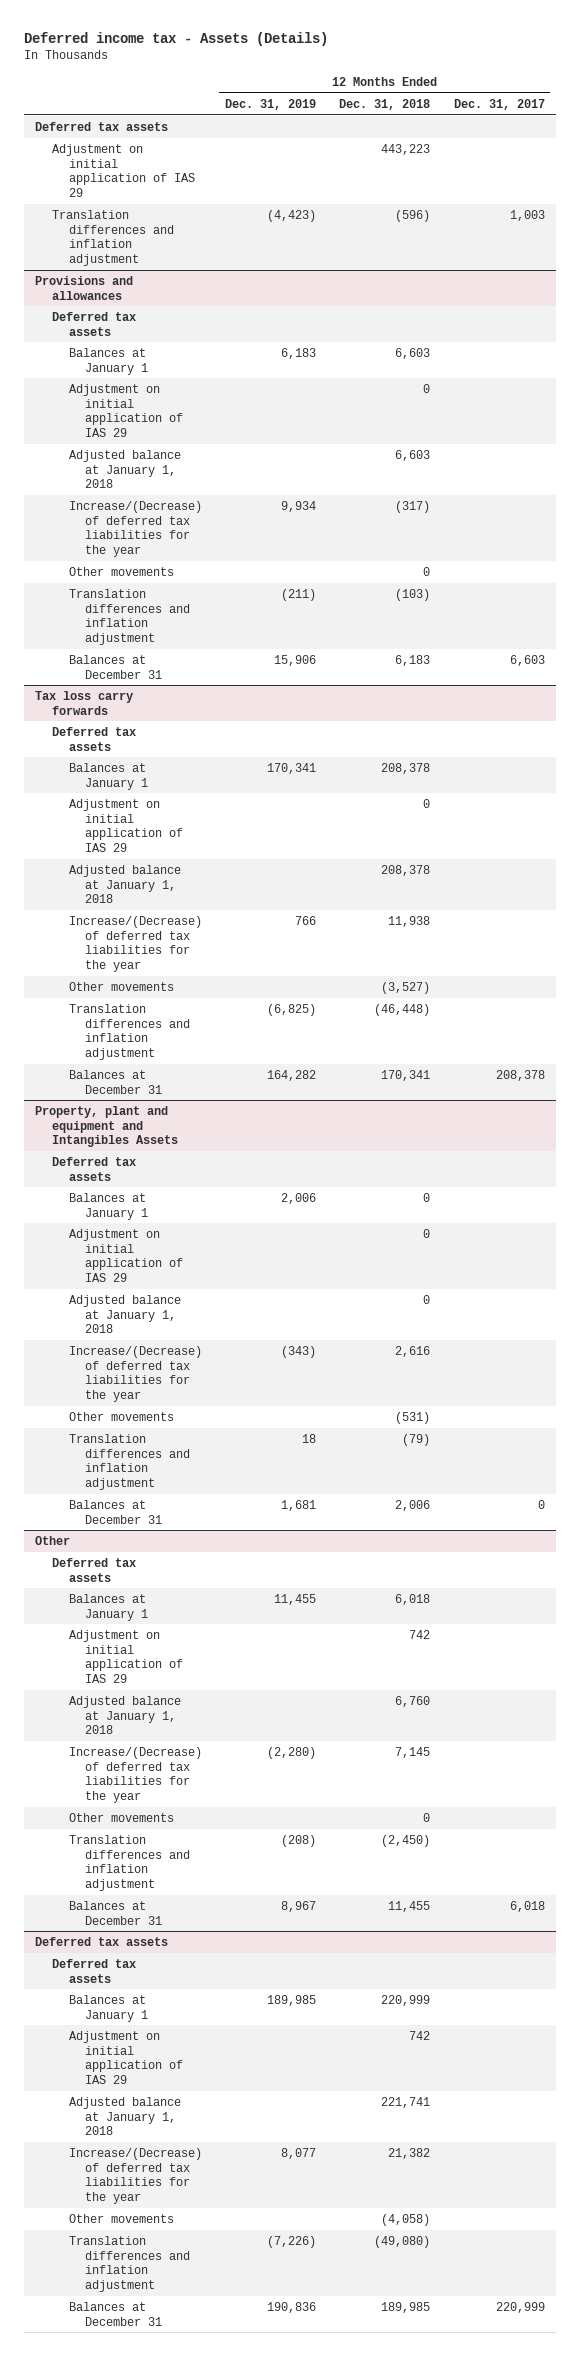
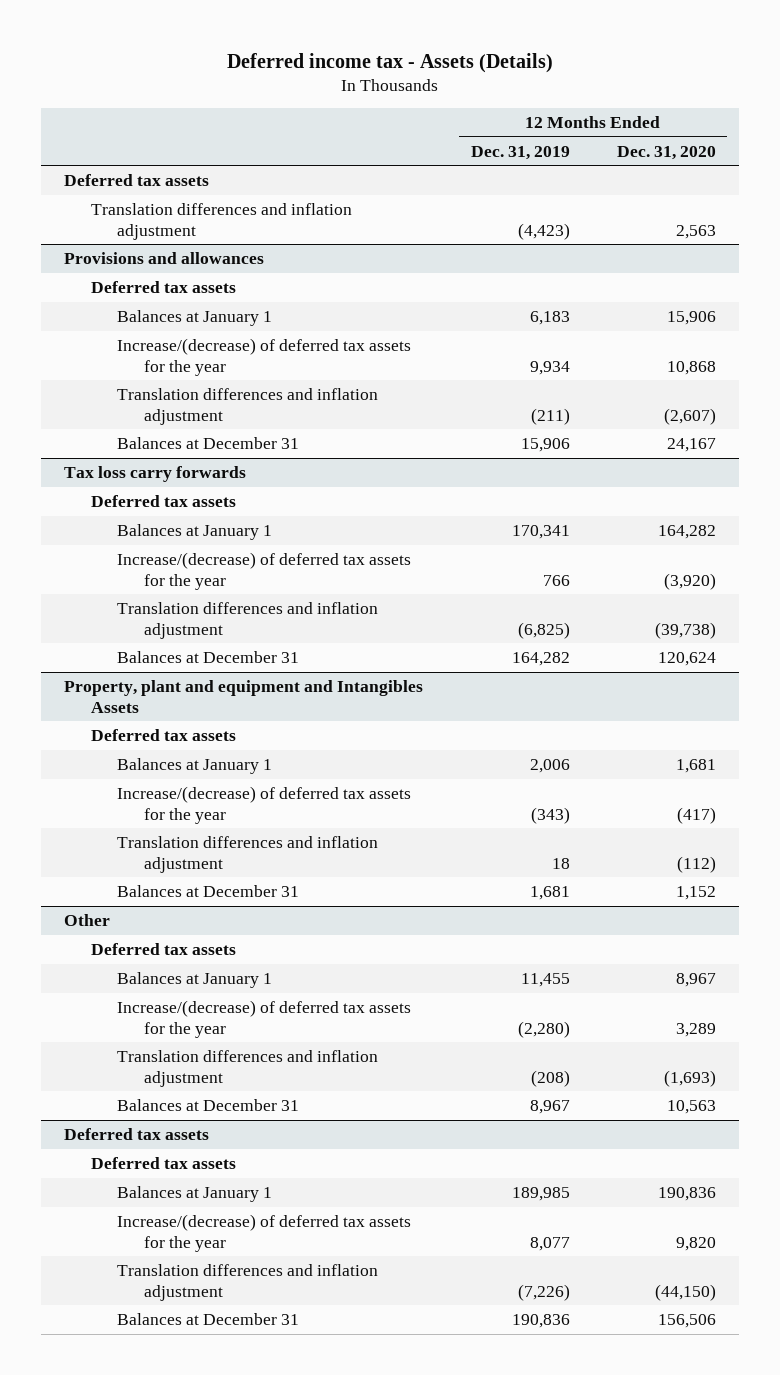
- | 12 Months Ended Dec. 31, 2019 | 12 Months Ended Dec. 31, 2018 | 12 Months Ended Dec. 31, 2017
+ | 12 Months Ended Dec. 31, 2019 | 12 Months Ended Dec. 31, 2020
- Adjustment on initial application of IAS 29 | | 443,223 |
@ Provisions and allowances
- Adjustment on initial application of IAS 29 | | 0 |
- Adjusted balance at January 1, 2018 | | 6,603 |
- Increase/(Decrease) of deferred tax liabilities for the year | 9,934 | (317) |
- Other movements | | 0 |
+ Increase/(decrease) of deferred tax assets for the year | 9,934 | 10,868
@ Tax loss carry forwards
- Adjustment on initial application of IAS 29 | | 0 |
- Adjusted balance at January 1, 2018 | | 208,378 |
- Increase/(Decrease) of deferred tax liabilities for the year | 766 | 11,938 |
- Other movements | | (3,527) |
+ Increase/(decrease) of deferred tax assets for the year | 766 | (3,920)
@ Property, plant and equipment and Intangibles Assets
- Adjustment on initial application of IAS 29 | | 0 |
- Adjusted balance at January 1, 2018 | | 0 |
- Increase/(Decrease) of deferred tax liabilities for the year | (343) | 2,616 |
- Other movements | | (531) |
+ Increase/(decrease) of deferred tax assets for the year | (343) | (417)
@ Other
- Adjustment on initial application of IAS 29 | | 742 |
- Adjusted balance at January 1, 2018 | | 6,760 |
- Increase/(Decrease) of deferred tax liabilities for the year | (2,280) | 7,145 |
- Other movements | | 0 |
+ Increase/(decrease) of deferred tax assets for the year | (2,280) | 3,289
@ Deferred tax assets
- Adjustment on initial application of IAS 29 | | 742 |
- Adjusted balance at January 1, 2018 | | 221,741 |
- Increase/(Decrease) of deferred tax liabilities for the year | 8,077 | 21,382 |
- Other movements | | (4,058) |
+ Increase/(decrease) of deferred tax assets for the year | 8,077 | 9,820

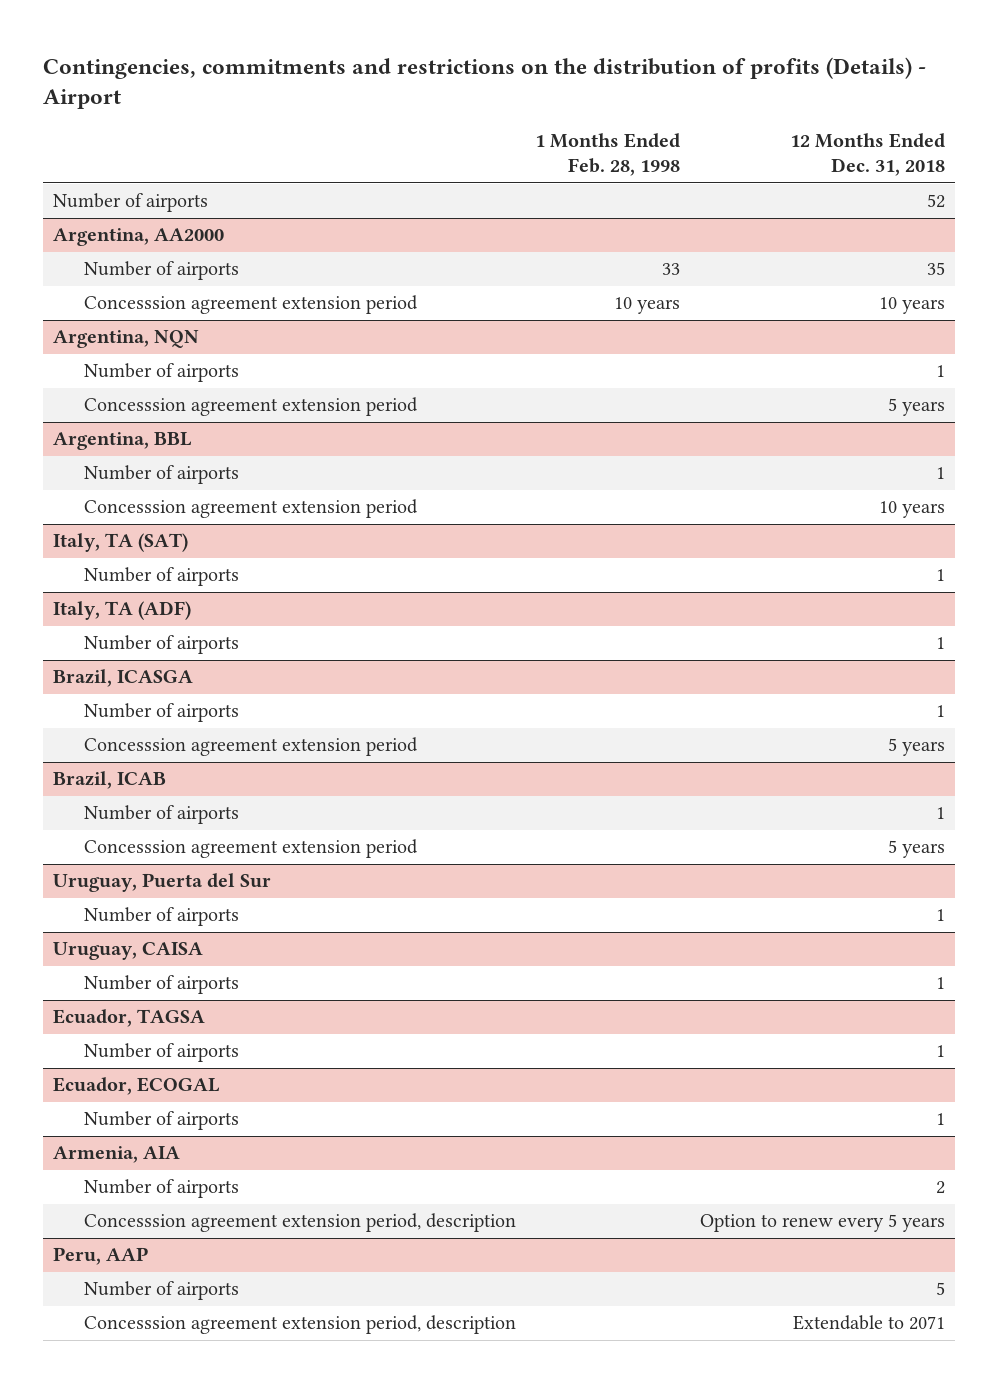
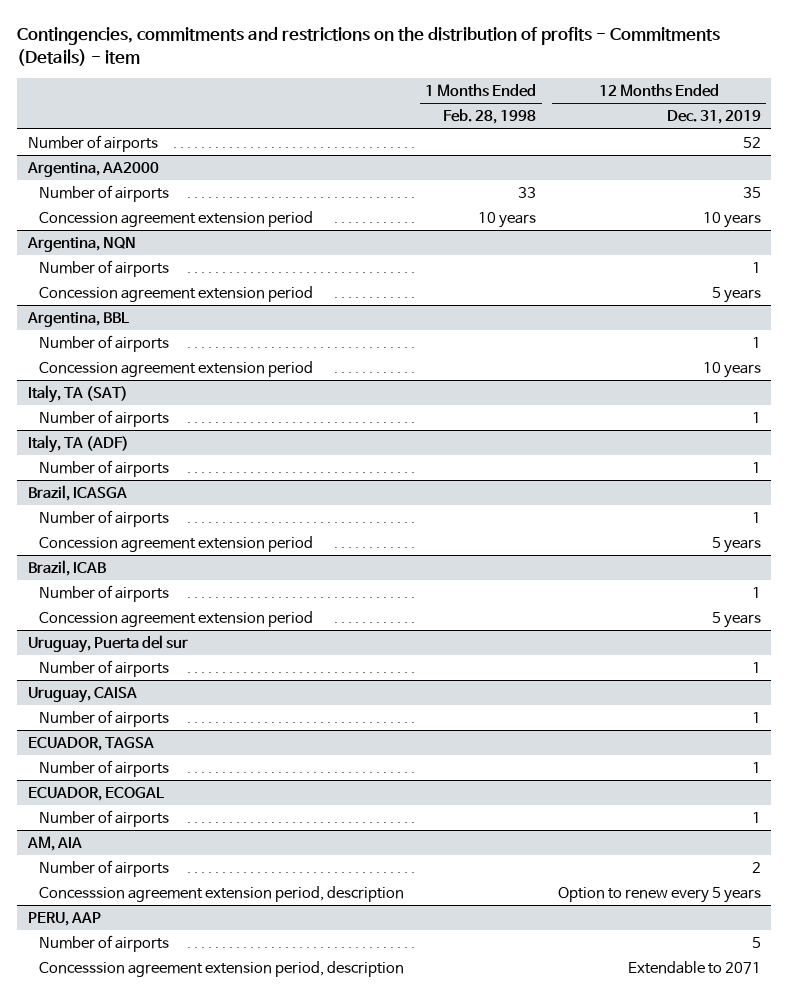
- Contingencies, commitments and restrictions on the distribution of profits (Details) - Airport
+ Contingencies, commitments and restrictions on the distribution of profits - Commitments (Details) - item
- | 1 Months Ended Feb. 28, 1998 | 12 Months Ended Dec. 31, 2018
+ | 1 Months Ended Feb. 28, 1998 | 12 Months Ended Dec. 31, 2019
@ Argentina, AA2000
- Concesssion agreement extension period | 10 years | 10 years
+ Concession agreement extension period | 10 years | 10 years
@ Argentina, NQN
- Concesssion agreement extension period | | 5 years
+ Concession agreement extension period | | 5 years
@ Argentina, BBL
- Concesssion agreement extension period | | 10 years
+ Concession agreement extension period | | 10 years
@ Brazil, ICASGA
- Concesssion agreement extension period | | 5 years
+ Concession agreement extension period | | 5 years
@ Brazil, ICAB
- Concesssion agreement extension period | | 5 years
- Uruguay, Puerta del Sur
@ Brazil, ICAB
+ Concession agreement extension period | | 5 years
+ Uruguay, Puerta del sur
- Ecuador, TAGSA
+ ECUADOR, TAGSA
- Ecuador, ECOGAL
+ ECUADOR, ECOGAL
- Armenia, AIA
- Number of airports | | 2
- Concesssion agreement extension period, description | | Option to renew every 5 years
- Peru, AAP
+ AM, AIA
+ Number of airports | | 2
+ Concesssion agreement extension period, description | | Option to renew every 5 years
+ PERU, AAP

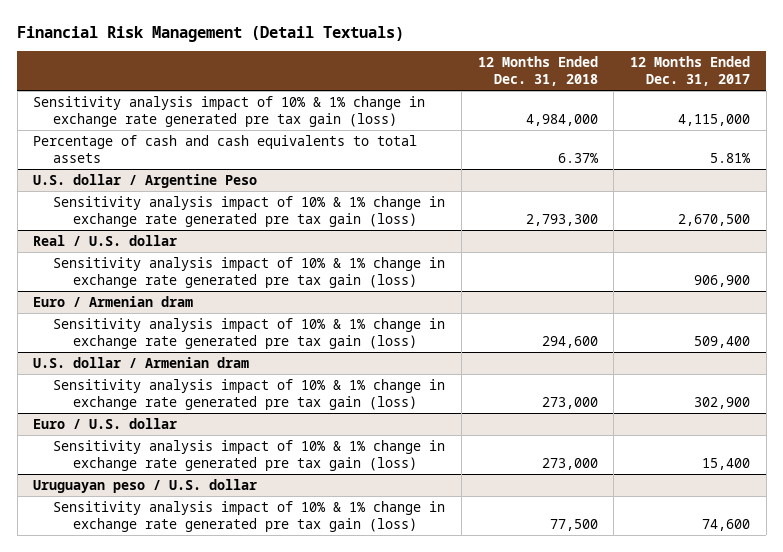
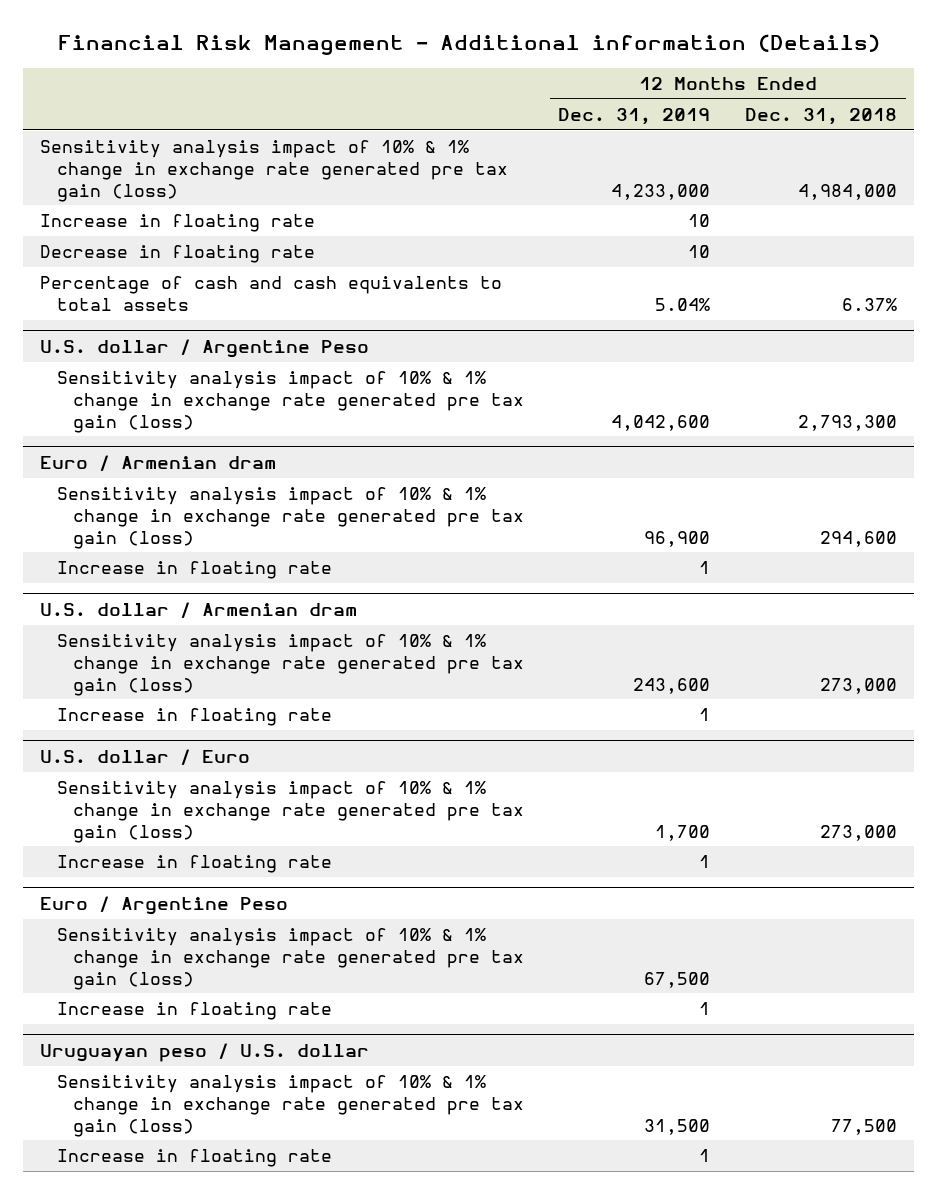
- Financial Risk Management (Detail Textuals)
+ Financial Risk Management - Additional information (Details)
- | 12 Months Ended Dec. 31, 2018 | 12 Months Ended Dec. 31, 2017
+ | 12 Months Ended Dec. 31, 2019 | 12 Months Ended Dec. 31, 2018
+ Increase in floating rate | 10 |
+ Decrease in floating rate | 10 |
- Real / U.S. dollar
- Sensitivity analysis impact of 10% & 1% change in exchange rate generated pre tax gain (loss) | | 906,900
@ Euro / Armenian dram
+ Increase in floating rate | 1 |
- Euro / U.S. dollar
@ U.S. dollar / Armenian dram
+ Increase in floating rate | 1 |
+ U.S. dollar / Euro
+ Increase in floating rate | 1 |
+ Euro / Argentine Peso
+ Sensitivity analysis impact of 10% & 1% change in exchange rate generated pre tax gain (loss) | 67,500 |
+ Increase in floating rate | 1 |
@ Uruguayan peso / U.S. dollar
+ Increase in floating rate | 1 |

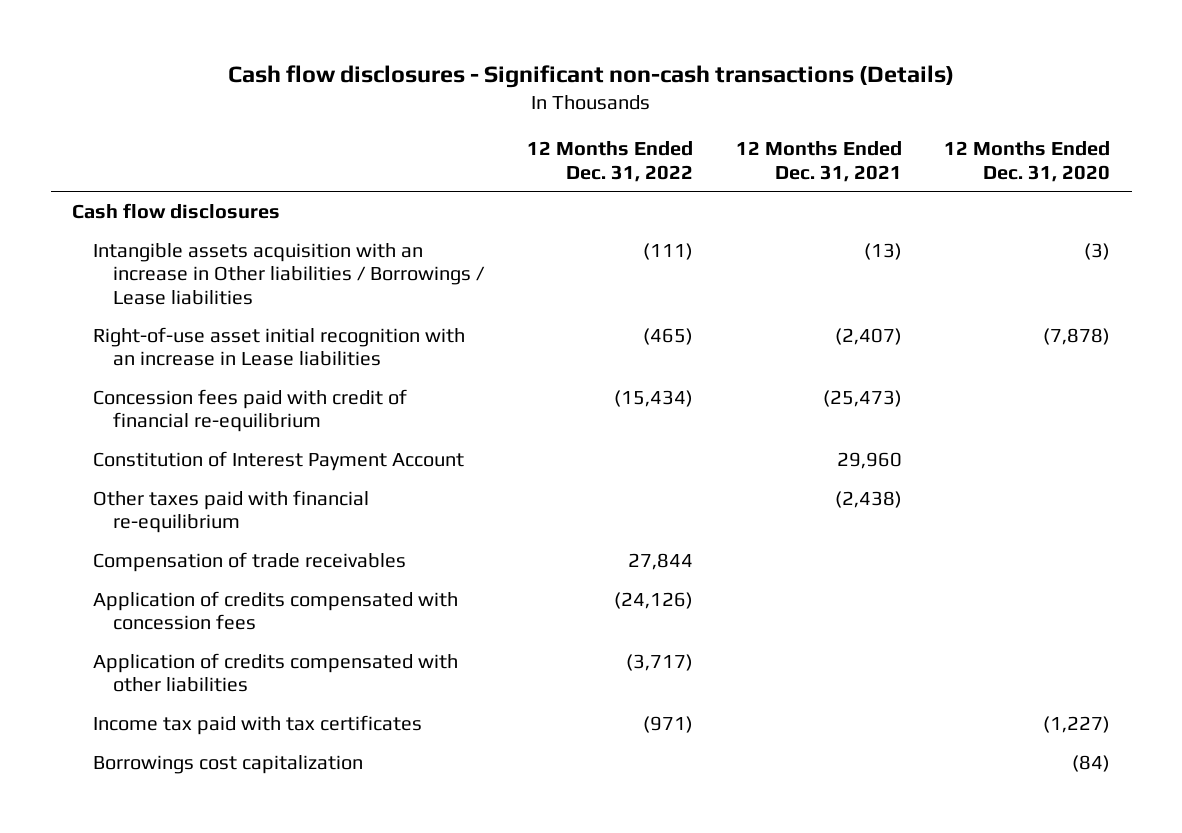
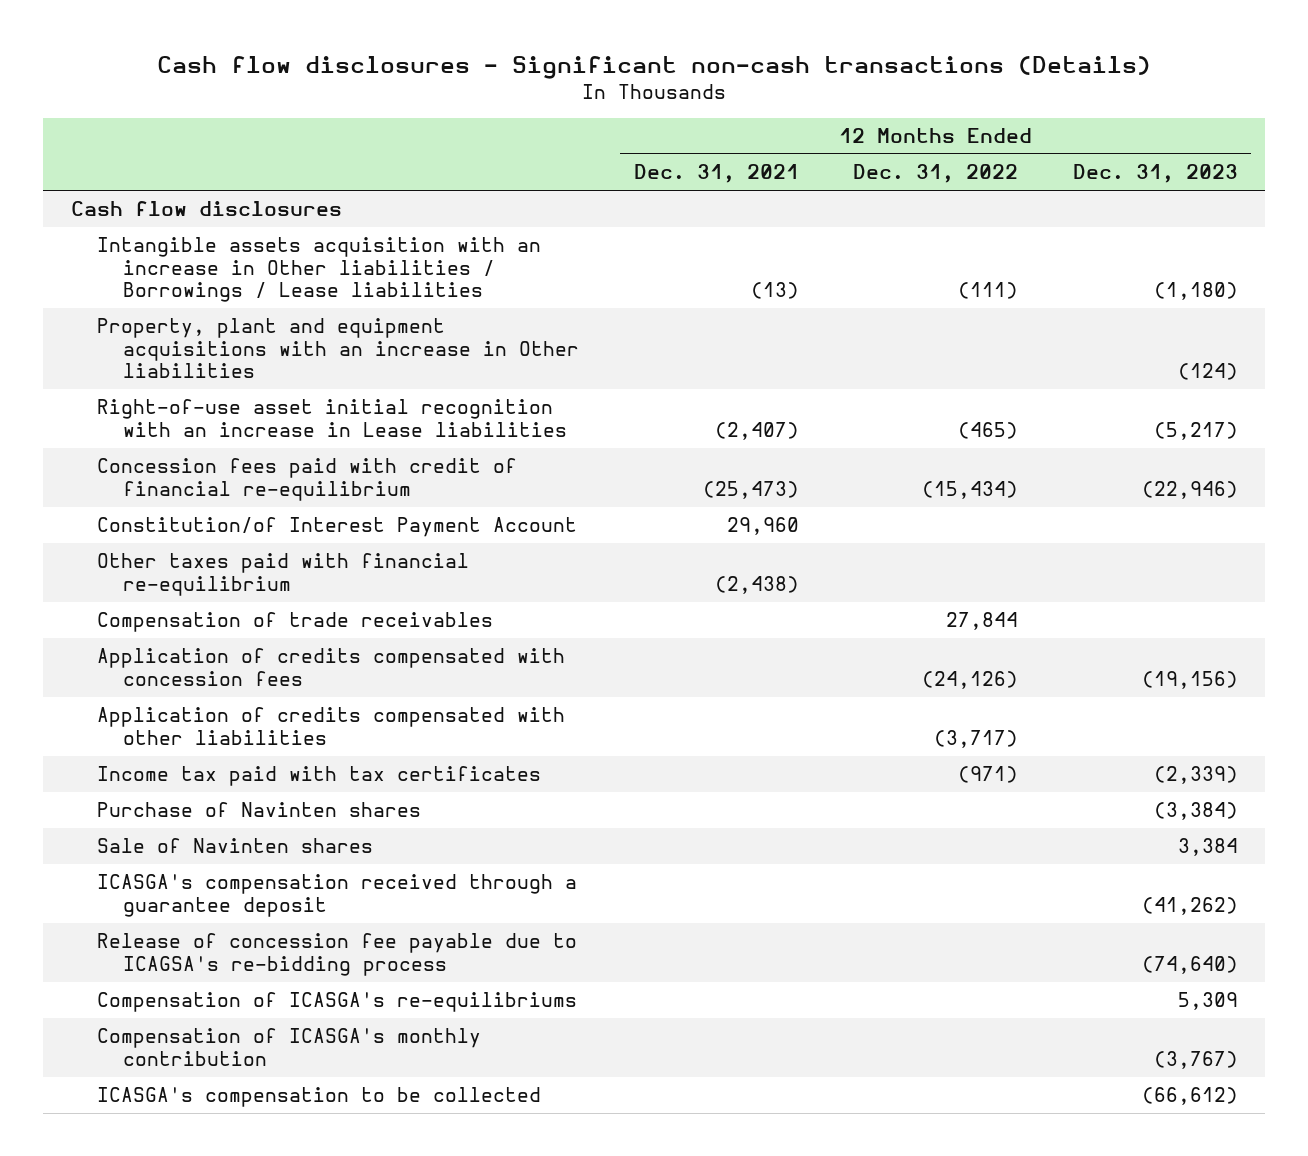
- | 12 Months Ended Dec. 31, 2022 | 12 Months Ended Dec. 31, 2021 | 12 Months Ended Dec. 31, 2020
+ | 12 Months Ended Dec. 31, 2021 | 12 Months Ended Dec. 31, 2022 | 12 Months Ended Dec. 31, 2023
+ Property, plant and equipment acquisitions with an increase in Other liabilities | | | (124)
- Constitution of Interest Payment Account | | 29,960 |
+ Constitution/of Interest Payment Account | 29,960 | |
- Borrowings cost capitalization | | | (84)
+ Purchase of Navinten shares | | | (3,384)
+ Sale of Navinten shares | | | 3,384
+ ICASGA's compensation received through a guarantee deposit | | | (41,262)
+ Release of concession fee payable due to ICAGSA's re-bidding process | | | (74,640)
+ Compensation of ICASGA's re-equilibriums | | | 5,309
+ Compensation of ICASGA's monthly contribution | | | (3,767)
+ ICASGA's compensation to be collected | | | (66,612)

